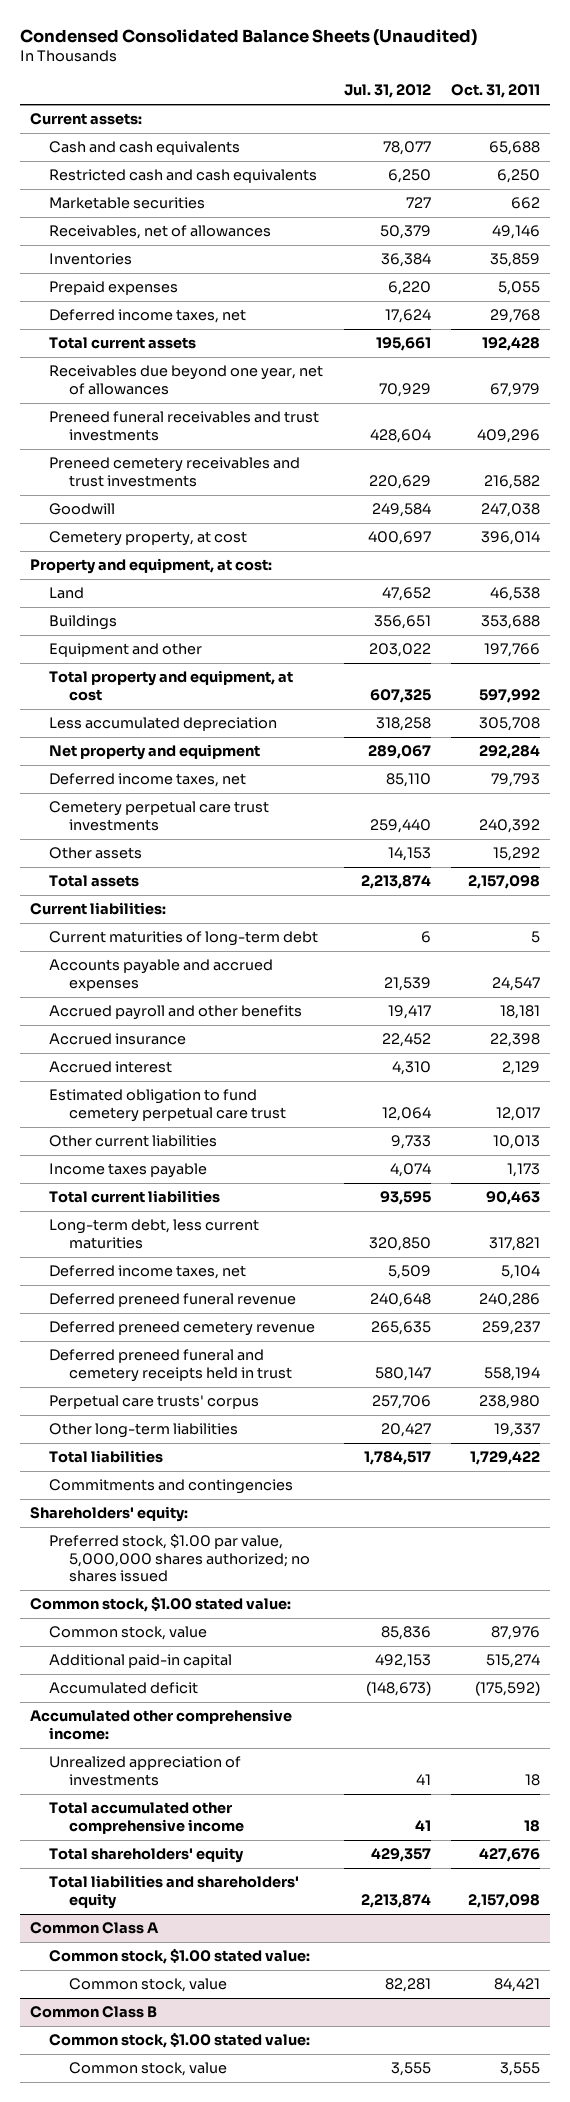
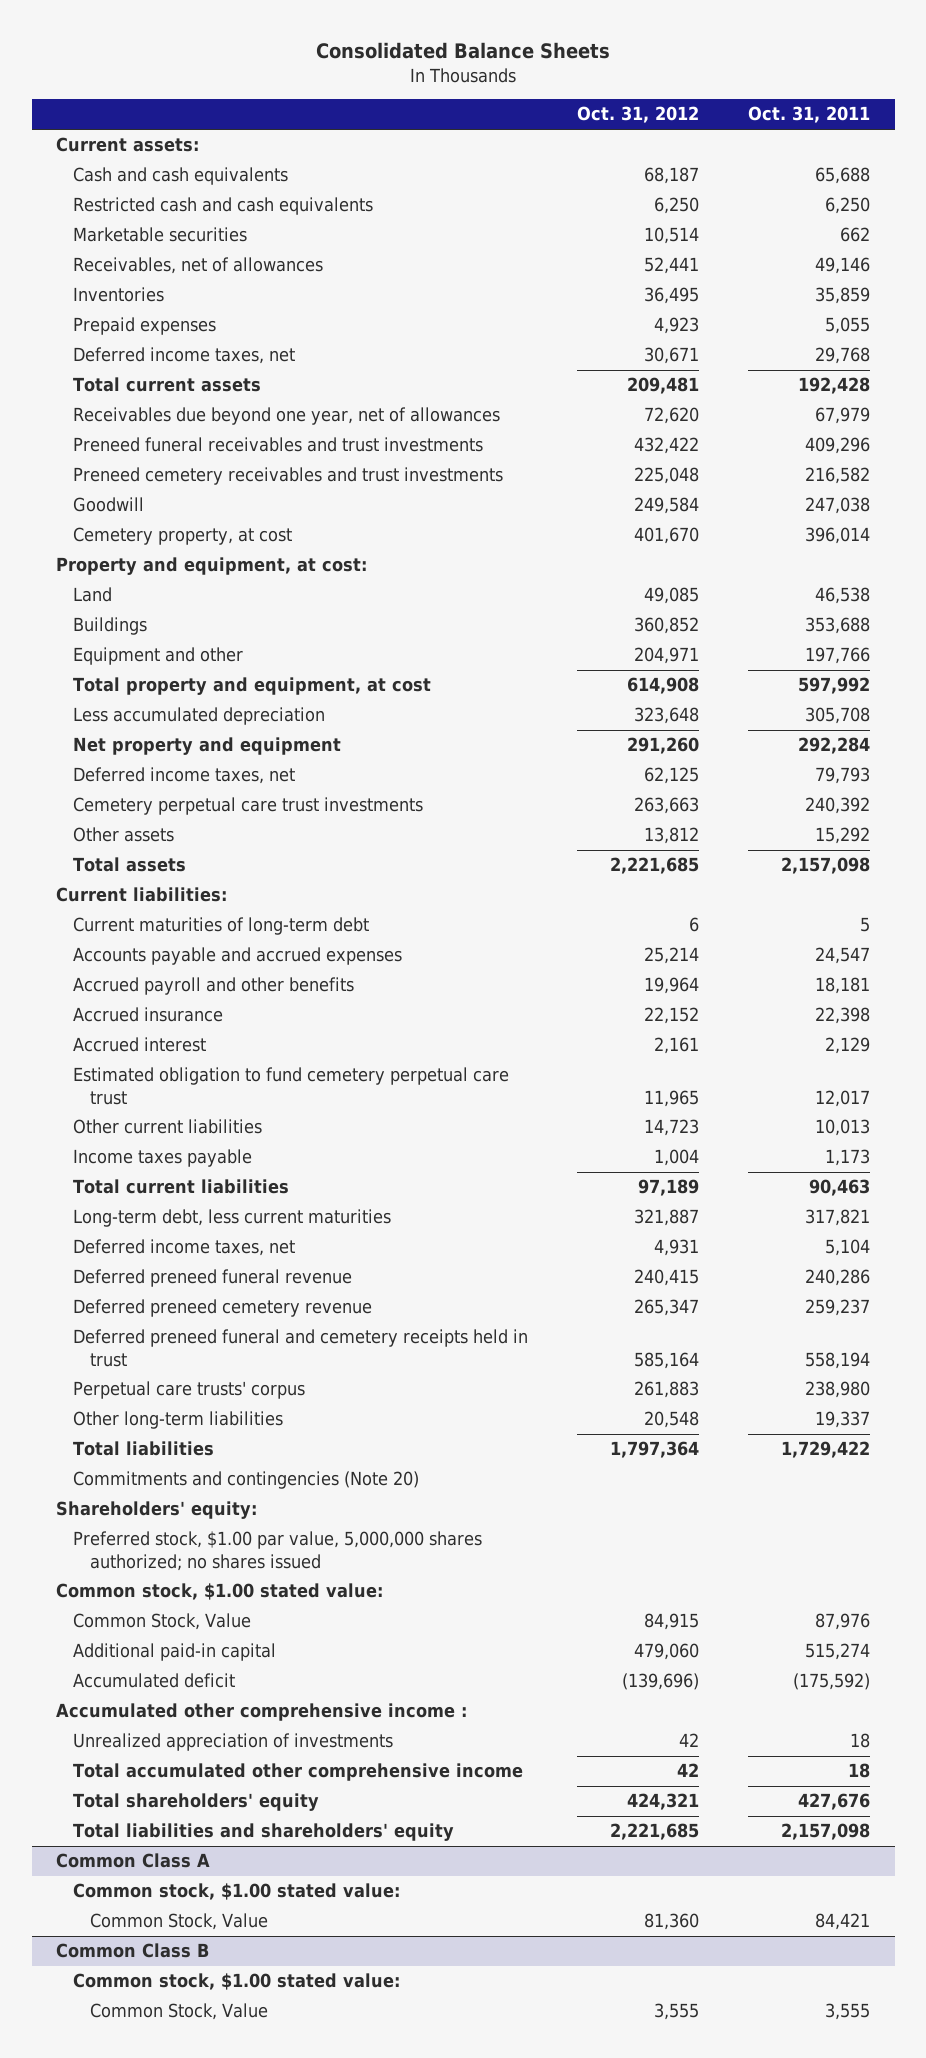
- Condensed Consolidated Balance Sheets (Unaudited)
+ Consolidated Balance Sheets
- | Jul. 31, 2012 | Oct. 31, 2011
+ | Oct. 31, 2012 | Oct. 31, 2011
- Commitments and contingencies
+ Commitments and contingencies (Note 20)
- Common stock, value | 85,836 | 87,976
+ Common Stock, Value | 84,915 | 87,976
- Accumulated other comprehensive income:
+ Accumulated other comprehensive income :
@ Common Class A
- Common stock, value | 82,281 | 84,421
+ Common Stock, Value | 81,360 | 84,421
@ Common Class B
- Common stock, value | 3,555 | 3,555
+ Common Stock, Value | 3,555 | 3,555

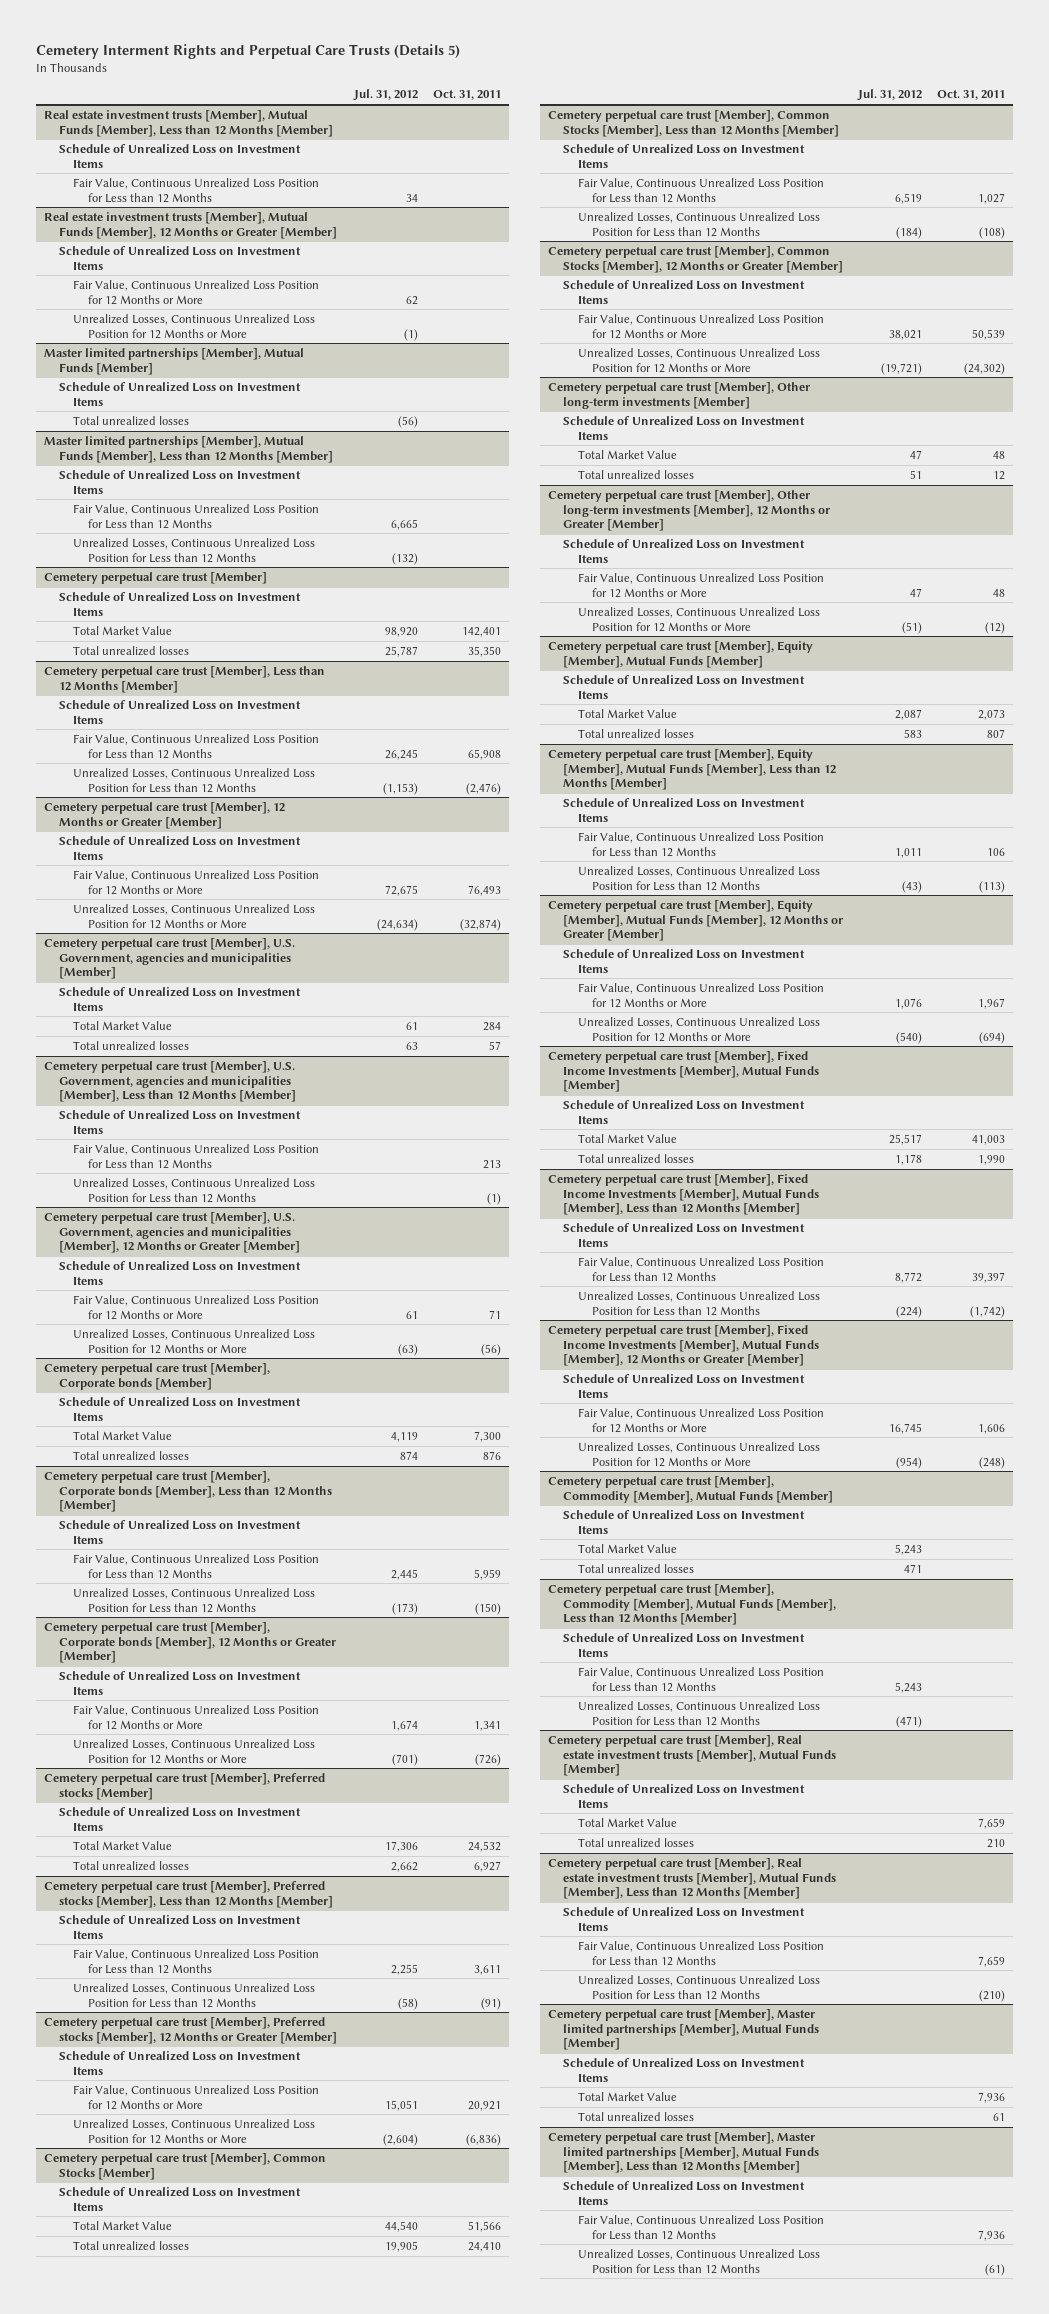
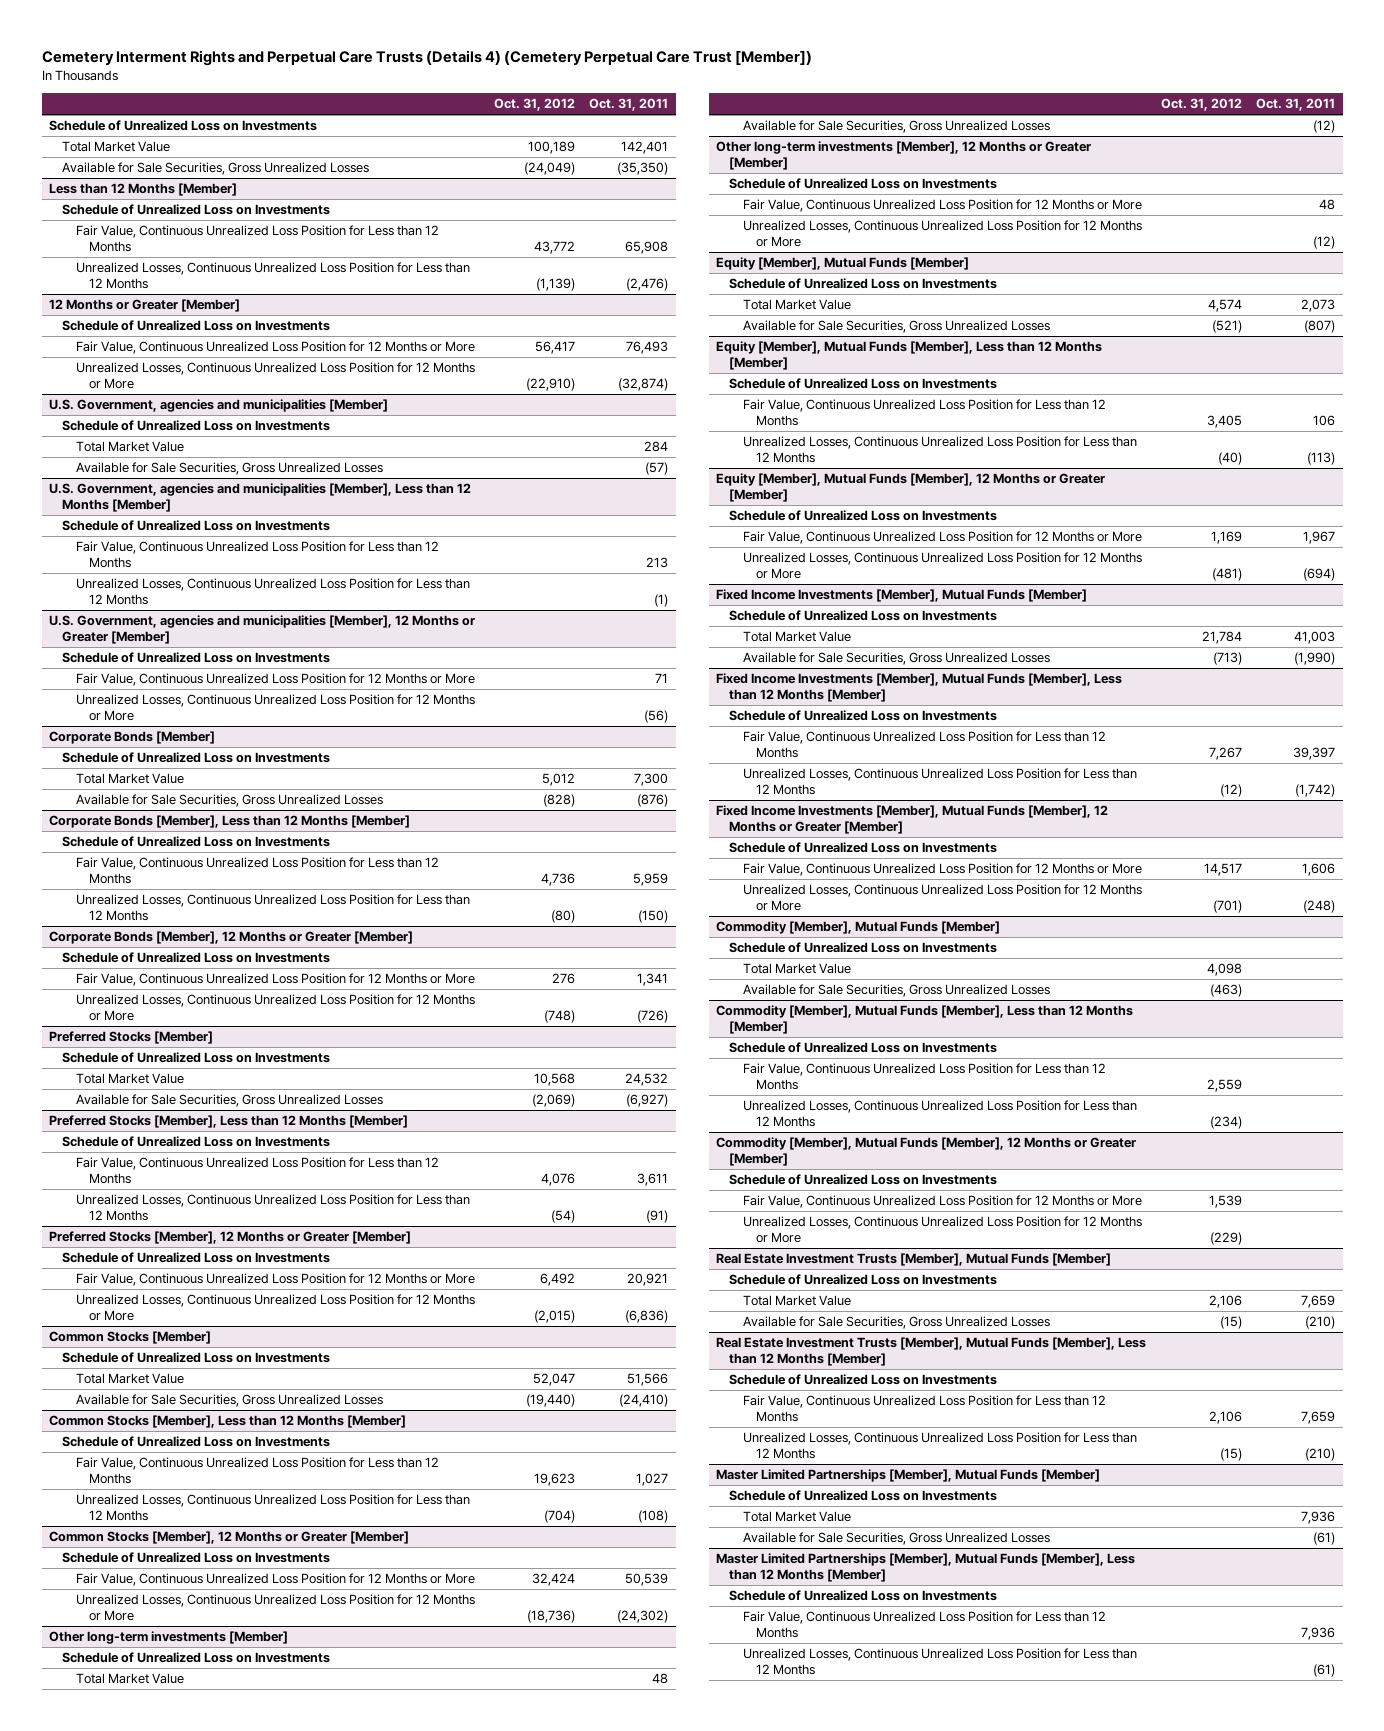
- Cemetery Interment Rights and Perpetual Care Trusts (Details 5)
+ Cemetery Interment Rights and Perpetual Care Trusts (Details 4) (Cemetery Perpetual Care Trust [Member])
- | Jul. 31, 2012 | Oct. 31, 2011
+ | Oct. 31, 2012 | Oct. 31, 2011
- Real estate investment trusts [Member], Mutual Funds [Member], Less than 12 Months [Member]
- Schedule of Unrealized Loss on Investment Items
- Fair Value, Continuous Unrealized Loss Position for Less than 12 Months | 34 |
- Real estate investment trusts [Member], Mutual Funds [Member], 12 Months or Greater [Member]
- Schedule of Unrealized Loss on Investment Items
- Fair Value, Continuous Unrealized Loss Position for 12 Months or More | 62 |
- Unrealized Losses, Continuous Unrealized Loss Position for 12 Months or More | (1) |
- Master limited partnerships [Member], Mutual Funds [Member]
- Schedule of Unrealized Loss on Investment Items
- Total unrealized losses | (56) |
- Master limited partnerships [Member], Mutual Funds [Member], Less than 12 Months [Member]
- Schedule of Unrealized Loss on Investment Items
- Fair Value, Continuous Unrealized Loss Position for Less than 12 Months | 6,665 |
- Unrealized Losses, Continuous Unrealized Loss Position for Less than 12 Months | (132) |
- Cemetery perpetual care trust [Member]
- Schedule of Unrealized Loss on Investment Items
+ Schedule of Unrealized Loss on Investments
- Total unrealized losses | 25,787 | 35,350
- Cemetery perpetual care trust [Member], Less than 12 Months [Member]
- Schedule of Unrealized Loss on Investment Items
+ Available for Sale Securities, Gross Unrealized Losses | (24,049) | (35,350)
+ Less than 12 Months [Member]
+ Schedule of Unrealized Loss on Investments
- Cemetery perpetual care trust [Member], 12 Months or Greater [Member]
- Schedule of Unrealized Loss on Investment Items
+ 12 Months or Greater [Member]
+ Schedule of Unrealized Loss on Investments
- Cemetery perpetual care trust [Member], U.S. Government, agencies and municipalities [Member]
- Schedule of Unrealized Loss on Investment Items
+ U.S. Government, agencies and municipalities [Member]
+ Schedule of Unrealized Loss on Investments
- Total unrealized losses | 63 | 57
- Cemetery perpetual care trust [Member], U.S. Government, agencies and municipalities [Member], Less than 12 Months [Member]
- Schedule of Unrealized Loss on Investment Items
+ Available for Sale Securities, Gross Unrealized Losses | | (57)
+ U.S. Government, agencies and municipalities [Member], Less than 12 Months [Member]
+ Schedule of Unrealized Loss on Investments
- Cemetery perpetual care trust [Member], U.S. Government, agencies and municipalities [Member], 12 Months or Greater [Member]
- Schedule of Unrealized Loss on Investment Items
+ U.S. Government, agencies and municipalities [Member], 12 Months or Greater [Member]
+ Schedule of Unrealized Loss on Investments
- Cemetery perpetual care trust [Member], Corporate bonds [Member]
- Schedule of Unrealized Loss on Investment Items
+ Corporate Bonds [Member]
+ Schedule of Unrealized Loss on Investments
- Total unrealized losses | 874 | 876
- Cemetery perpetual care trust [Member], Corporate bonds [Member], Less than 12 Months [Member]
- Schedule of Unrealized Loss on Investment Items
+ Available for Sale Securities, Gross Unrealized Losses | (828) | (876)
+ Corporate Bonds [Member], Less than 12 Months [Member]
+ Schedule of Unrealized Loss on Investments
- Cemetery perpetual care trust [Member], Corporate bonds [Member], 12 Months or Greater [Member]
- Schedule of Unrealized Loss on Investment Items
+ Corporate Bonds [Member], 12 Months or Greater [Member]
+ Schedule of Unrealized Loss on Investments
- Cemetery perpetual care trust [Member], Preferred stocks [Member]
- Schedule of Unrealized Loss on Investment Items
+ Preferred Stocks [Member]
+ Schedule of Unrealized Loss on Investments
- Total unrealized losses | 2,662 | 6,927
- Cemetery perpetual care trust [Member], Preferred stocks [Member], Less than 12 Months [Member]
- Schedule of Unrealized Loss on Investment Items
+ Available for Sale Securities, Gross Unrealized Losses | (2,069) | (6,927)
+ Preferred Stocks [Member], Less than 12 Months [Member]
+ Schedule of Unrealized Loss on Investments
- Cemetery perpetual care trust [Member], Preferred stocks [Member], 12 Months or Greater [Member]
- Schedule of Unrealized Loss on Investment Items
+ Preferred Stocks [Member], 12 Months or Greater [Member]
+ Schedule of Unrealized Loss on Investments
- Cemetery perpetual care trust [Member], Common Stocks [Member]
- Schedule of Unrealized Loss on Investment Items
+ Common Stocks [Member]
+ Schedule of Unrealized Loss on Investments
- Total unrealized losses | 19,905 | 24,410
- Cemetery perpetual care trust [Member], Common Stocks [Member], Less than 12 Months [Member]
- Schedule of Unrealized Loss on Investment Items
+ Available for Sale Securities, Gross Unrealized Losses | (19,440) | (24,410)
+ Common Stocks [Member], Less than 12 Months [Member]
+ Schedule of Unrealized Loss on Investments
- Cemetery perpetual care trust [Member], Common Stocks [Member], 12 Months or Greater [Member]
- Schedule of Unrealized Loss on Investment Items
+ Common Stocks [Member], 12 Months or Greater [Member]
+ Schedule of Unrealized Loss on Investments
- Cemetery perpetual care trust [Member], Other long-term investments [Member]
- Schedule of Unrealized Loss on Investment Items
+ Other long-term investments [Member]
+ Schedule of Unrealized Loss on Investments
- Total unrealized losses | 51 | 12
- Cemetery perpetual care trust [Member], Other long-term investments [Member], 12 Months or Greater [Member]
- Schedule of Unrealized Loss on Investment Items
+ Available for Sale Securities, Gross Unrealized Losses | | (12)
+ Other long-term investments [Member], 12 Months or Greater [Member]
+ Schedule of Unrealized Loss on Investments
- Cemetery perpetual care trust [Member], Equity [Member], Mutual Funds [Member]
- Schedule of Unrealized Loss on Investment Items
+ Equity [Member], Mutual Funds [Member]
+ Schedule of Unrealized Loss on Investments
- Total unrealized losses | 583 | 807
- Cemetery perpetual care trust [Member], Equity [Member], Mutual Funds [Member], Less than 12 Months [Member]
- Schedule of Unrealized Loss on Investment Items
+ Available for Sale Securities, Gross Unrealized Losses | (521) | (807)
+ Equity [Member], Mutual Funds [Member], Less than 12 Months [Member]
+ Schedule of Unrealized Loss on Investments
- Cemetery perpetual care trust [Member], Equity [Member], Mutual Funds [Member], 12 Months or Greater [Member]
- Schedule of Unrealized Loss on Investment Items
+ Equity [Member], Mutual Funds [Member], 12 Months or Greater [Member]
+ Schedule of Unrealized Loss on Investments
- Cemetery perpetual care trust [Member], Fixed Income Investments [Member], Mutual Funds [Member]
- Schedule of Unrealized Loss on Investment Items
+ Fixed Income Investments [Member], Mutual Funds [Member]
+ Schedule of Unrealized Loss on Investments
- Total unrealized losses | 1,178 | 1,990
- Cemetery perpetual care trust [Member], Fixed Income Investments [Member], Mutual Funds [Member], Less than 12 Months [Member]
- Schedule of Unrealized Loss on Investment Items
+ Available for Sale Securities, Gross Unrealized Losses | (713) | (1,990)
+ Fixed Income Investments [Member], Mutual Funds [Member], Less than 12 Months [Member]
+ Schedule of Unrealized Loss on Investments
- Cemetery perpetual care trust [Member], Fixed Income Investments [Member], Mutual Funds [Member], 12 Months or Greater [Member]
- Schedule of Unrealized Loss on Investment Items
+ Fixed Income Investments [Member], Mutual Funds [Member], 12 Months or Greater [Member]
+ Schedule of Unrealized Loss on Investments
- Cemetery perpetual care trust [Member], Commodity [Member], Mutual Funds [Member]
- Schedule of Unrealized Loss on Investment Items
+ Commodity [Member], Mutual Funds [Member]
+ Schedule of Unrealized Loss on Investments
- Total unrealized losses | 471 |
- Cemetery perpetual care trust [Member], Commodity [Member], Mutual Funds [Member], Less than 12 Months [Member]
- Schedule of Unrealized Loss on Investment Items
+ Available for Sale Securities, Gross Unrealized Losses | (463) |
+ Commodity [Member], Mutual Funds [Member], Less than 12 Months [Member]
+ Schedule of Unrealized Loss on Investments
- Cemetery perpetual care trust [Member], Real estate investment trusts [Member], Mutual Funds [Member]
- Schedule of Unrealized Loss on Investment Items
+ Commodity [Member], Mutual Funds [Member], 12 Months or Greater [Member]
+ Schedule of Unrealized Loss on Investments
+ Fair Value, Continuous Unrealized Loss Position for 12 Months or More | 1,539 |
+ Unrealized Losses, Continuous Unrealized Loss Position for 12 Months or More | (229) |
+ Real Estate Investment Trusts [Member], Mutual Funds [Member]
+ Schedule of Unrealized Loss on Investments
- Total unrealized losses | | 210
- Cemetery perpetual care trust [Member], Real estate investment trusts [Member], Mutual Funds [Member], Less than 12 Months [Member]
- Schedule of Unrealized Loss on Investment Items
+ Available for Sale Securities, Gross Unrealized Losses | (15) | (210)
+ Real Estate Investment Trusts [Member], Mutual Funds [Member], Less than 12 Months [Member]
+ Schedule of Unrealized Loss on Investments
- Cemetery perpetual care trust [Member], Master limited partnerships [Member], Mutual Funds [Member]
- Schedule of Unrealized Loss on Investment Items
+ Master Limited Partnerships [Member], Mutual Funds [Member]
+ Schedule of Unrealized Loss on Investments
- Total unrealized losses | | 61
- Cemetery perpetual care trust [Member], Master limited partnerships [Member], Mutual Funds [Member], Less than 12 Months [Member]
- Schedule of Unrealized Loss on Investment Items
+ Available for Sale Securities, Gross Unrealized Losses | | (61)
+ Master Limited Partnerships [Member], Mutual Funds [Member], Less than 12 Months [Member]
+ Schedule of Unrealized Loss on Investments

